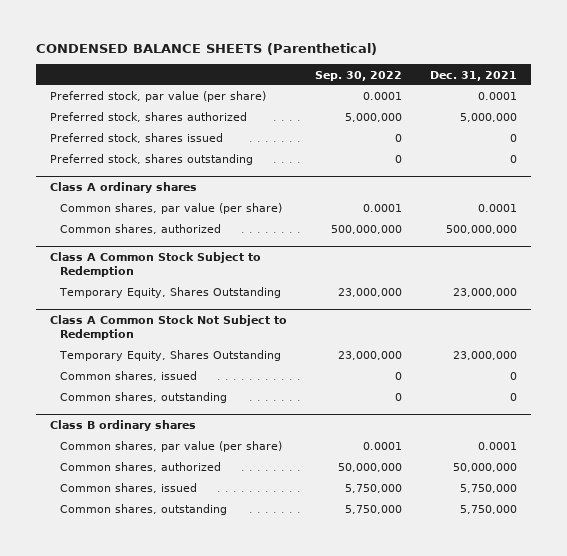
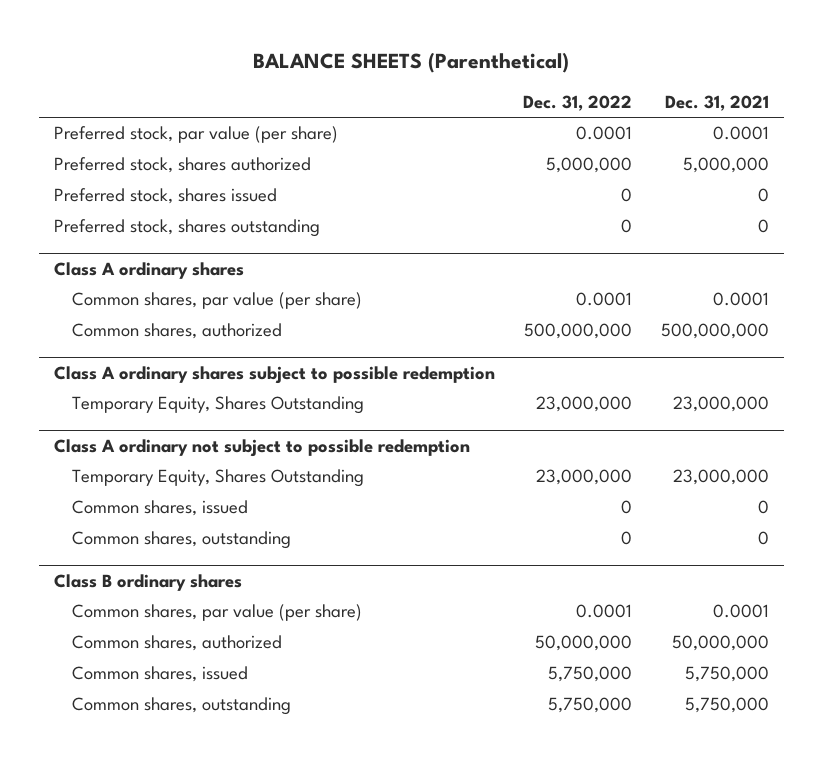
- CONDENSED BALANCE SHEETS (Parenthetical)
+ BALANCE SHEETS (Parenthetical)
- | Sep. 30, 2022 | Dec. 31, 2021
+ | Dec. 31, 2022 | Dec. 31, 2021
- Class A Common Stock Subject to Redemption
+ Class A ordinary shares subject to possible redemption
- Class A Common Stock Not Subject to Redemption
+ Class A ordinary not subject to possible redemption

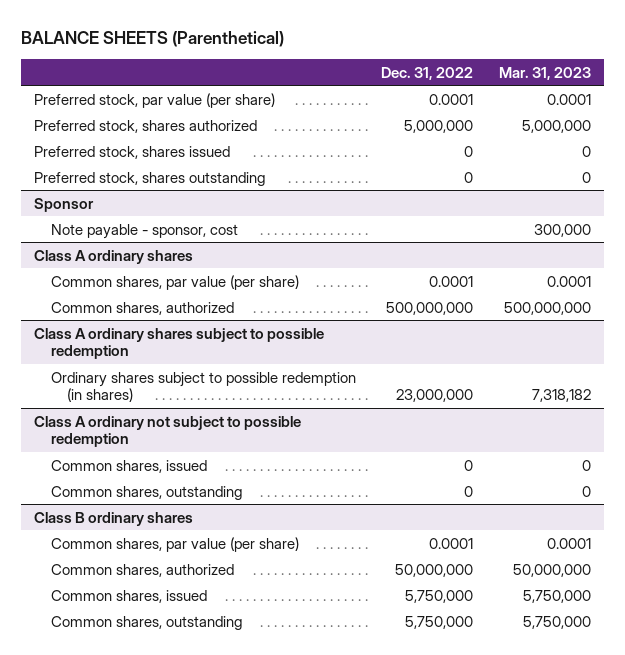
- | Dec. 31, 2022 | Dec. 31, 2021
+ | Dec. 31, 2022 | Mar. 31, 2023
+ Sponsor
+ Note payable - sponsor, cost | | 300,000
@ Class A ordinary shares subject to possible redemption
- Temporary Equity, Shares Outstanding | 23,000,000 | 23,000,000
+ Ordinary shares subject to possible redemption (in shares) | 23,000,000 | 7,318,182
@ Class A ordinary not subject to possible redemption
- Temporary Equity, Shares Outstanding | 23,000,000 | 23,000,000

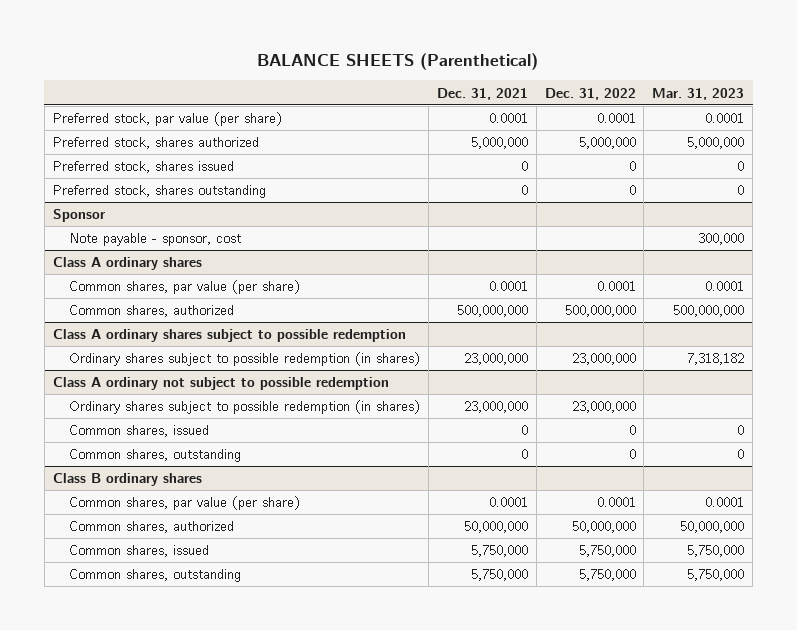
- | Dec. 31, 2022 | Mar. 31, 2023
+ | Dec. 31, 2021 | Dec. 31, 2022 | Mar. 31, 2023
@ Class A ordinary not subject to possible redemption
+ Ordinary shares subject to possible redemption (in shares) | 23,000,000 | 23,000,000 |

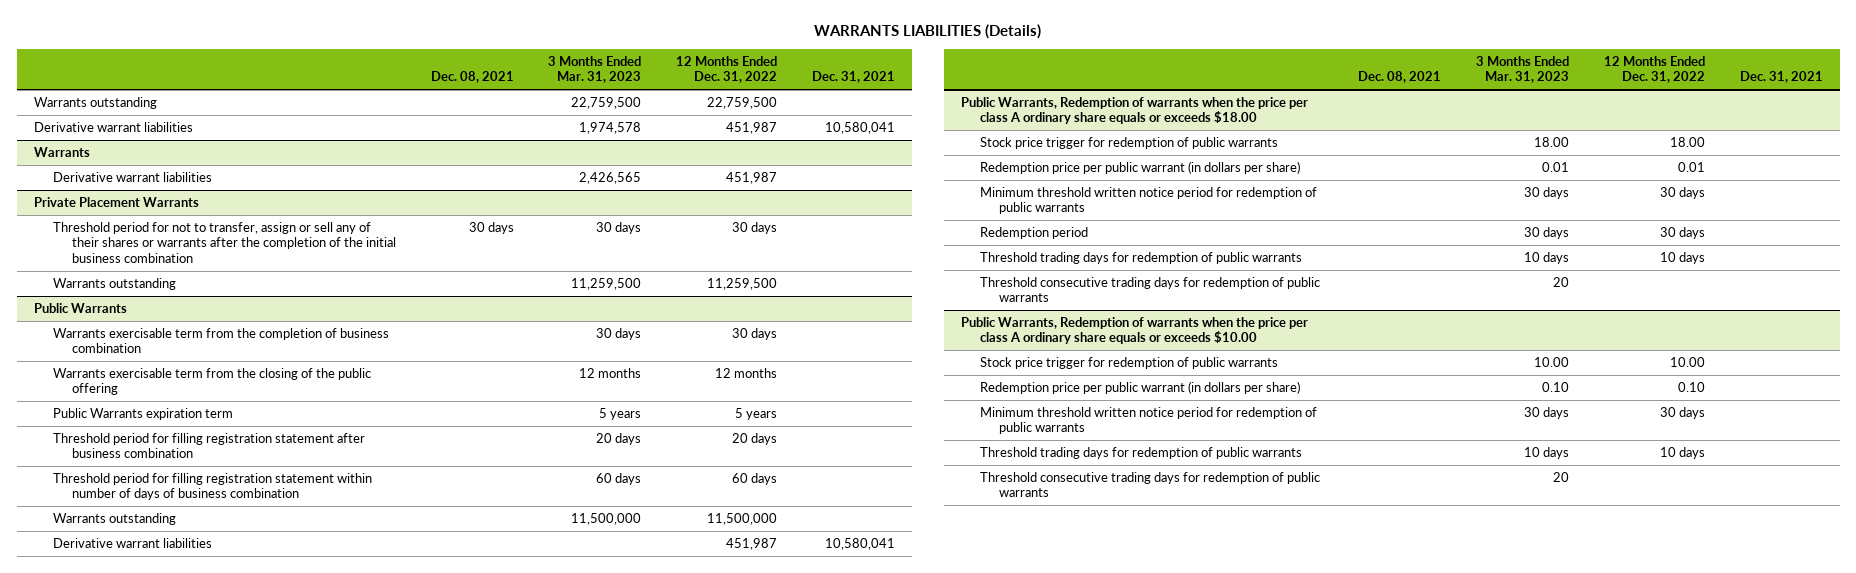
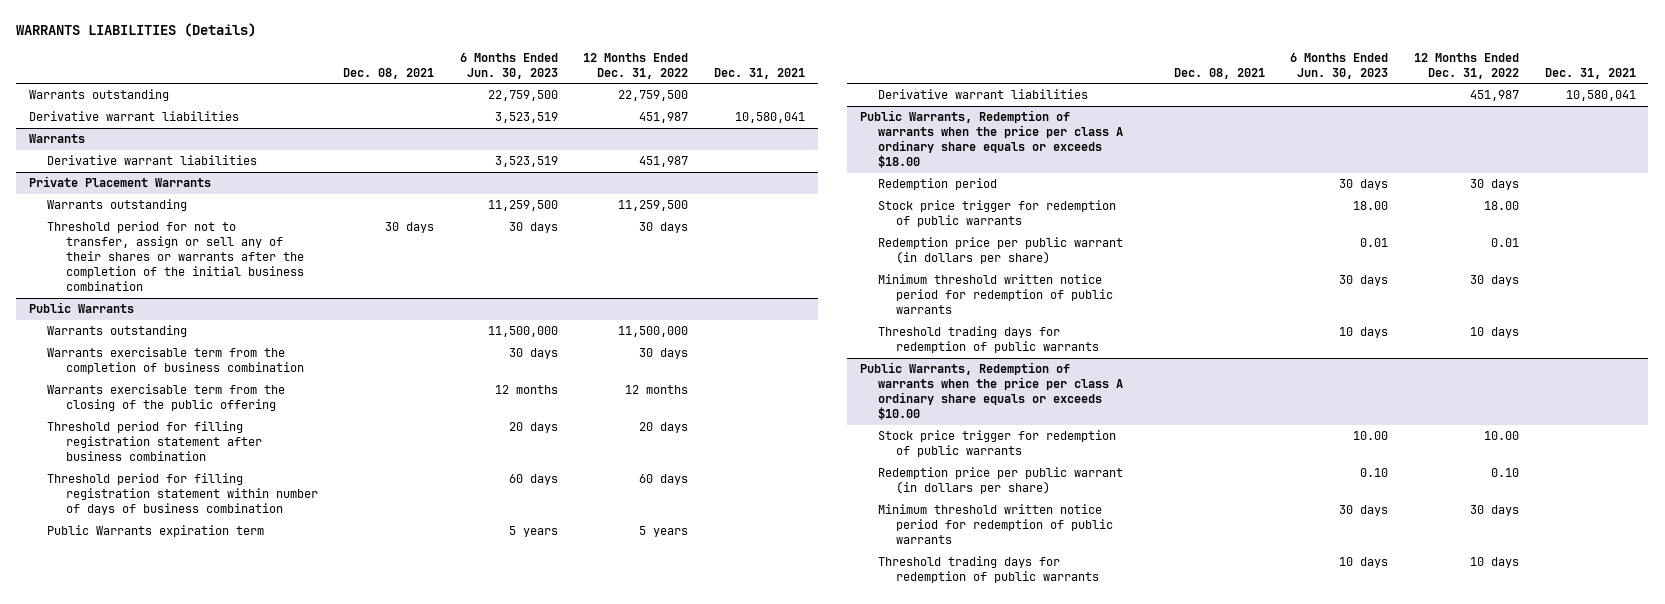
- | Dec. 08, 2021 | 3 Months Ended Mar. 31, 2023 | 12 Months Ended Dec. 31, 2022 | Dec. 31, 2021
+ | Dec. 08, 2021 | 6 Months Ended Jun. 30, 2023 | 12 Months Ended Dec. 31, 2022 | Dec. 31, 2021
@ Private Placement Warrants
moved down: Threshold period for not to transfer, assign or sell any of their shares or warrants after the completion of the initial business combination | 30 days | 30 days | 30 days |
@ Public Warrants
moved up: Warrants outstanding | | 11,500,000 | 11,500,000 |
moved down: Public Warrants expiration term | | 5 years | 5 years |
@ Public Warrants, Redemption of warrants when the price per class A ordinary share equals or exceeds $18.00
moved up: Redemption period | | 30 days | 30 days |
- Threshold consecutive trading days for redemption of public warrants | | 20 | |
@ Public Warrants, Redemption of warrants when the price per class A ordinary share equals or exceeds $10.00
- Threshold consecutive trading days for redemption of public warrants | | 20 | |

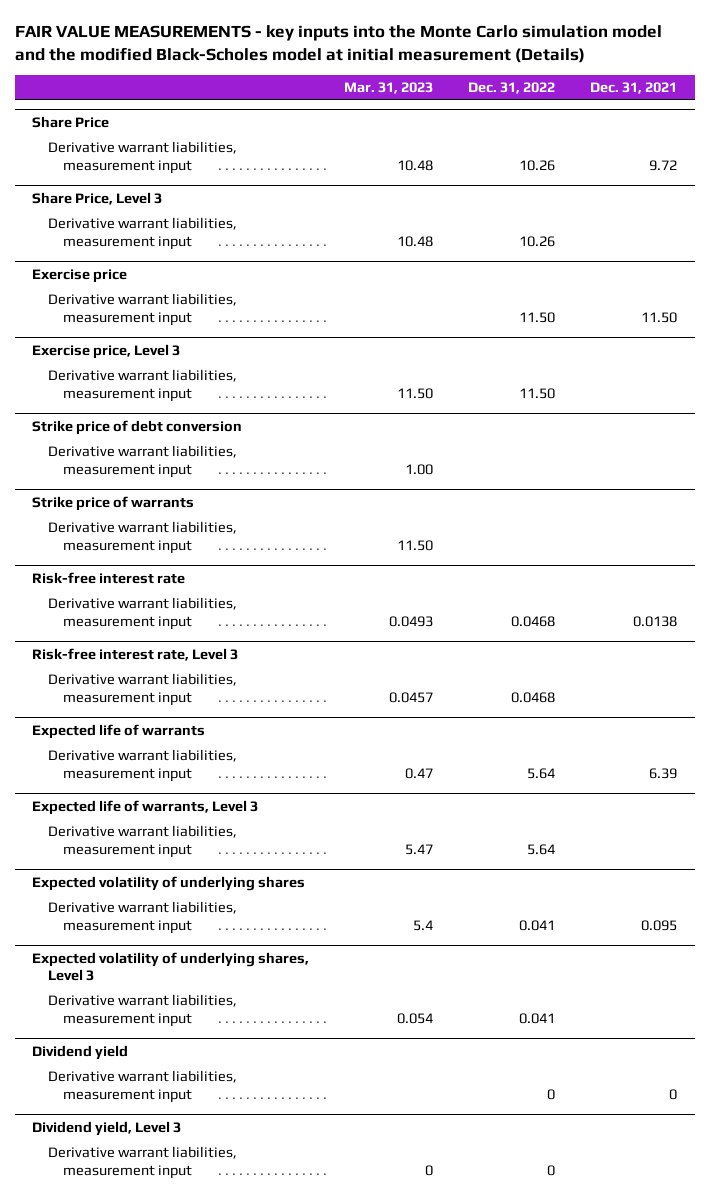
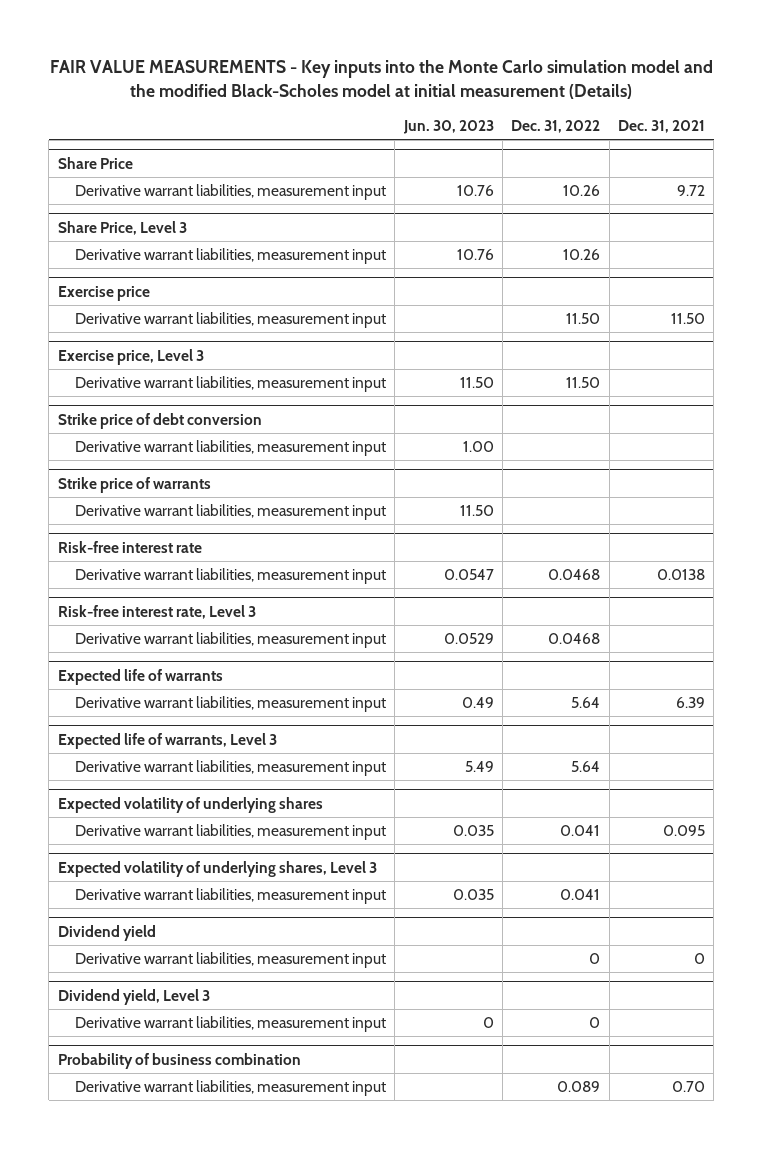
- FAIR VALUE MEASUREMENTS - key inputs into the Monte Carlo simulation model and the modified Black-Scholes model at initial measurement (Details)
+ FAIR VALUE MEASUREMENTS - Key inputs into the Monte Carlo simulation model and the modified Black-Scholes model at initial measurement (Details)
- | Mar. 31, 2023 | Dec. 31, 2022 | Dec. 31, 2021
+ | Jun. 30, 2023 | Dec. 31, 2022 | Dec. 31, 2021
+ Probability of business combination
+ Derivative warrant liabilities, measurement input | | 0.089 | 0.70

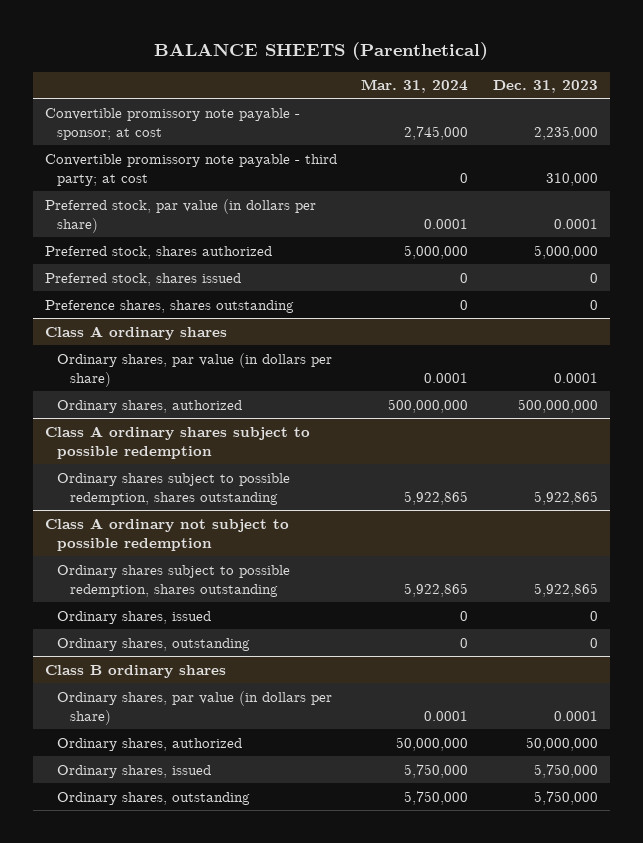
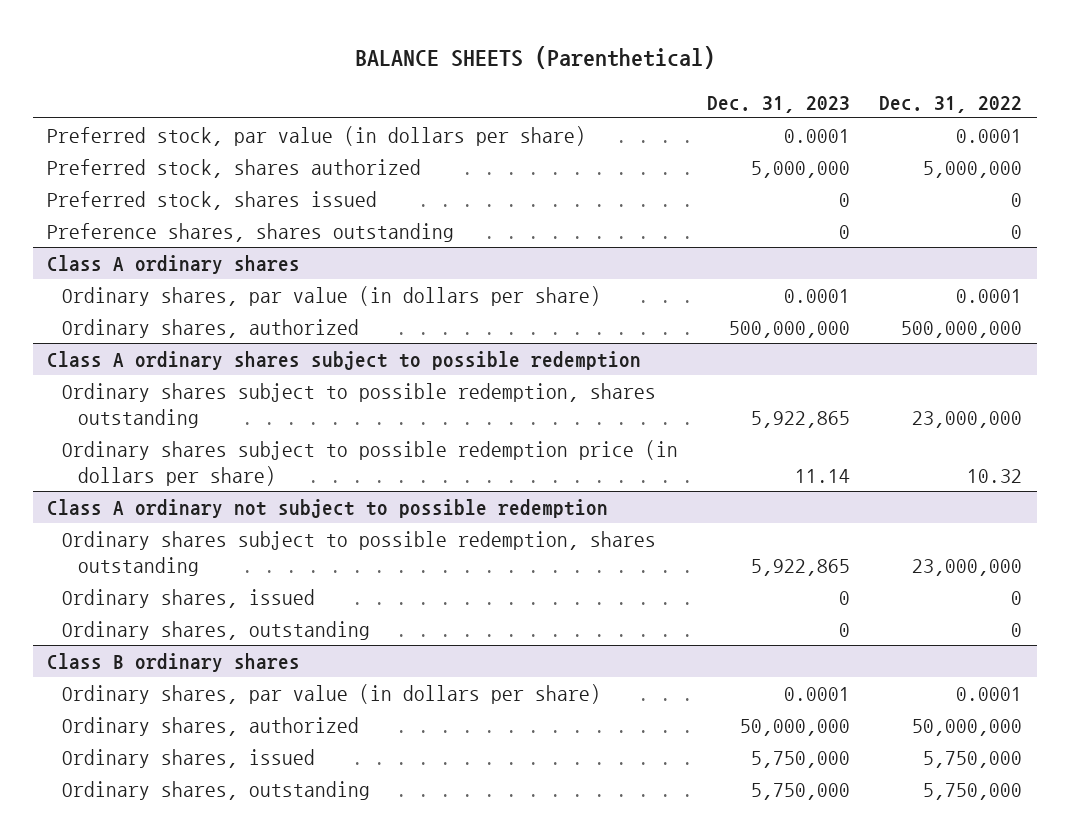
- | Mar. 31, 2024 | Dec. 31, 2023
+ | Dec. 31, 2023 | Dec. 31, 2022
- Convertible promissory note payable - sponsor; at cost | 2,745,000 | 2,235,000
- Convertible promissory note payable - third party; at cost | 0 | 310,000
@ Class A ordinary shares subject to possible redemption
+ Ordinary shares subject to possible redemption price (in dollars per share) | 11.14 | 10.32

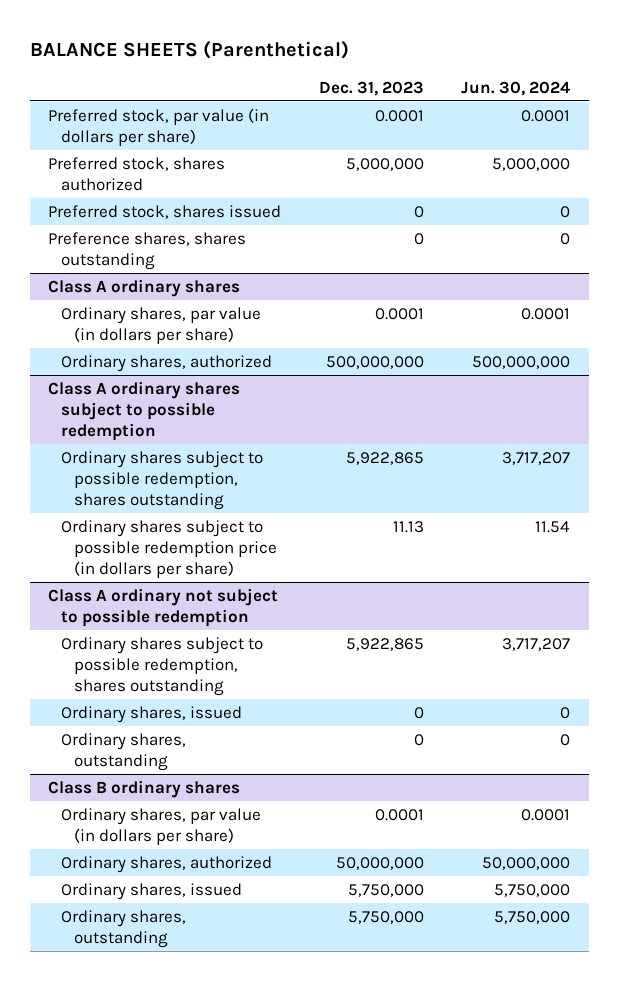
- | Dec. 31, 2023 | Dec. 31, 2022
+ | Dec. 31, 2023 | Jun. 30, 2024
@ Class A ordinary shares subject to possible redemption
- Ordinary shares subject to possible redemption price (in dollars per share) | 11.14 | 10.32
+ Ordinary shares subject to possible redemption price (in dollars per share) | 11.13 | 11.54

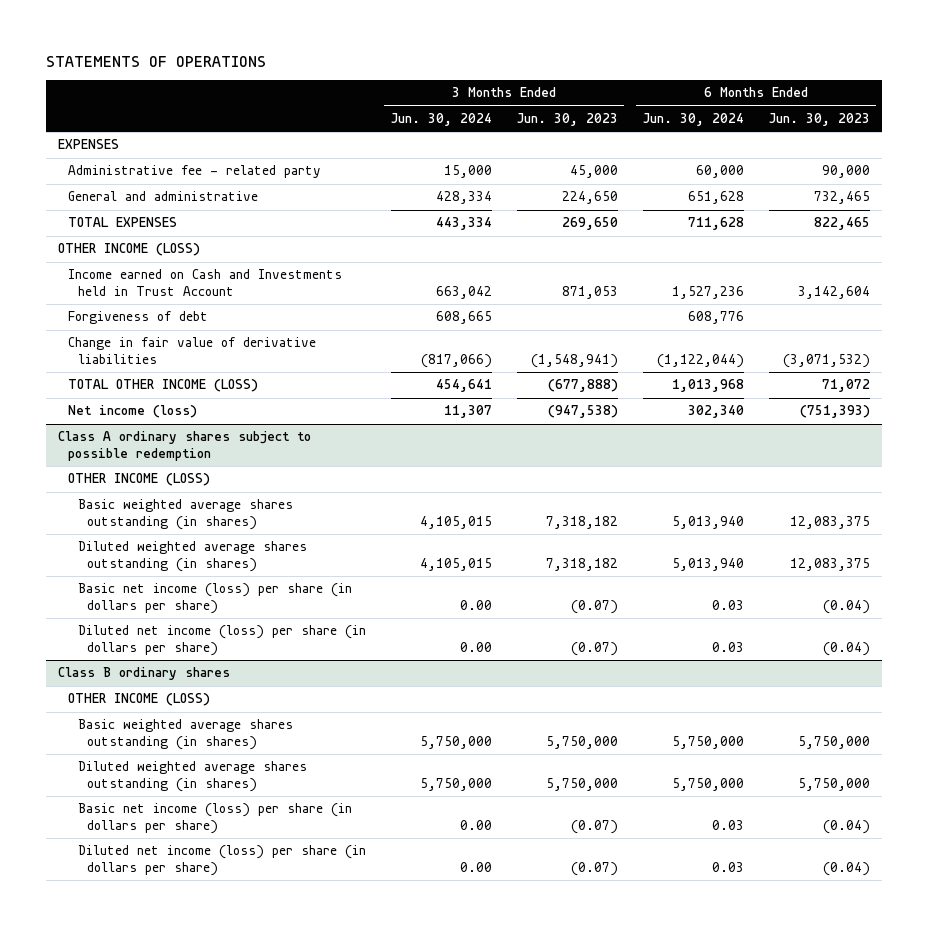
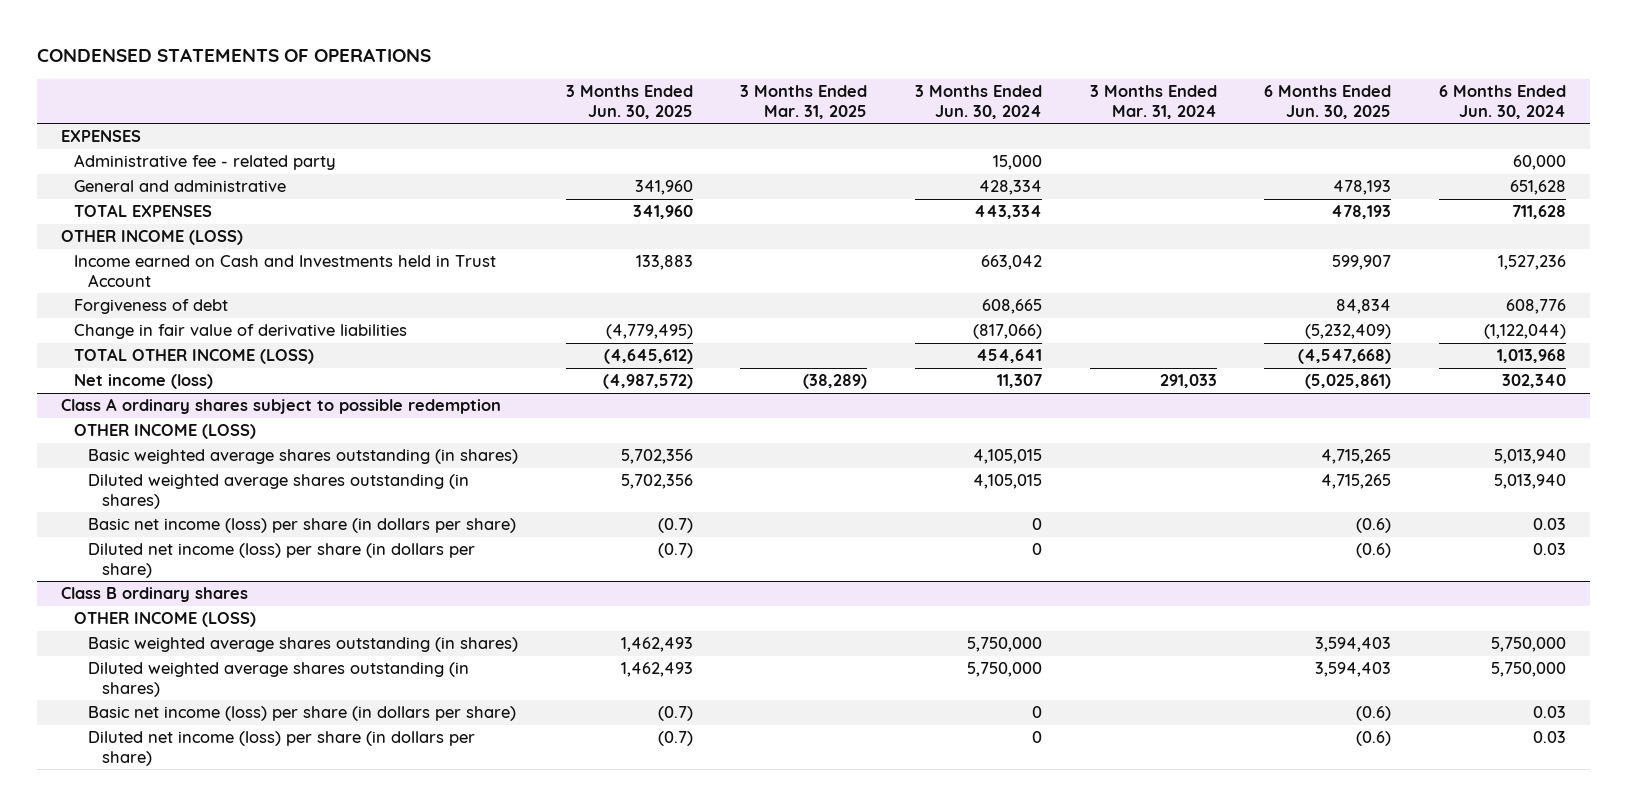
- STATEMENTS OF OPERATIONS
+ CONDENSED STATEMENTS OF OPERATIONS
- | 3 Months Ended Jun. 30, 2024 | 3 Months Ended Jun. 30, 2023 | 6 Months Ended Jun. 30, 2024 | 6 Months Ended Jun. 30, 2023
+ | 3 Months Ended Jun. 30, 2025 | 3 Months Ended Mar. 31, 2025 | 3 Months Ended Jun. 30, 2024 | 3 Months Ended Mar. 31, 2024 | 6 Months Ended Jun. 30, 2025 | 6 Months Ended Jun. 30, 2024
@ Class A ordinary shares subject to possible redemption
- Basic net income (loss) per share (in dollars per share) | 0.00 | (0.07) | 0.03 | (0.04)
- Diluted net income (loss) per share (in dollars per share) | 0.00 | (0.07) | 0.03 | (0.04)
+ Basic net income (loss) per share (in dollars per share) | (0.7) | | 0 | | (0.6) | 0.03
+ Diluted net income (loss) per share (in dollars per share) | (0.7) | | 0 | | (0.6) | 0.03
@ Class B ordinary shares
- Basic net income (loss) per share (in dollars per share) | 0.00 | (0.07) | 0.03 | (0.04)
- Diluted net income (loss) per share (in dollars per share) | 0.00 | (0.07) | 0.03 | (0.04)
+ Basic net income (loss) per share (in dollars per share) | (0.7) | | 0 | | (0.6) | 0.03
+ Diluted net income (loss) per share (in dollars per share) | (0.7) | | 0 | | (0.6) | 0.03

